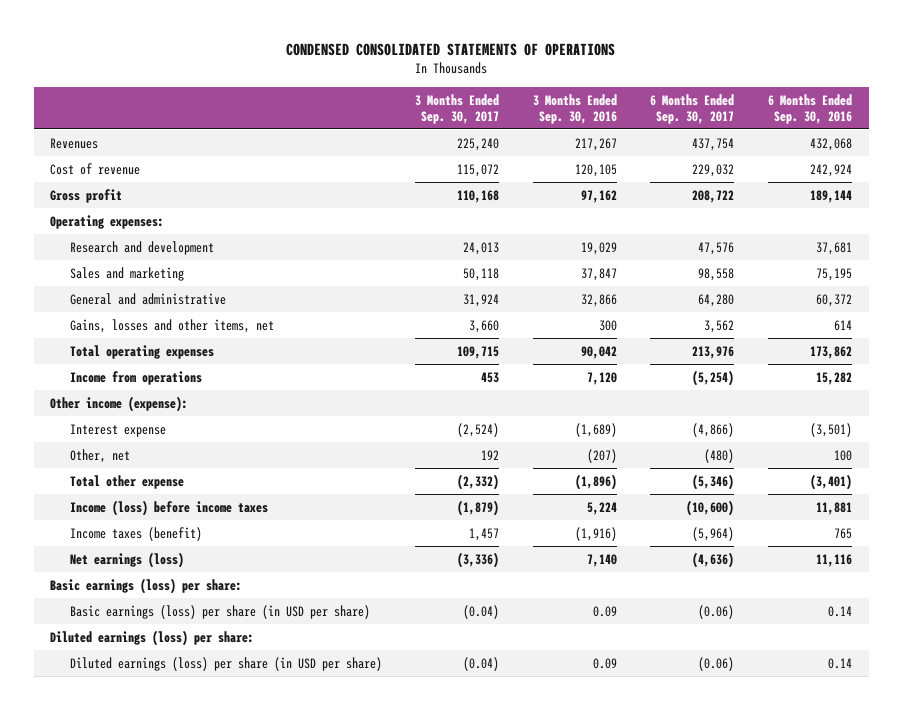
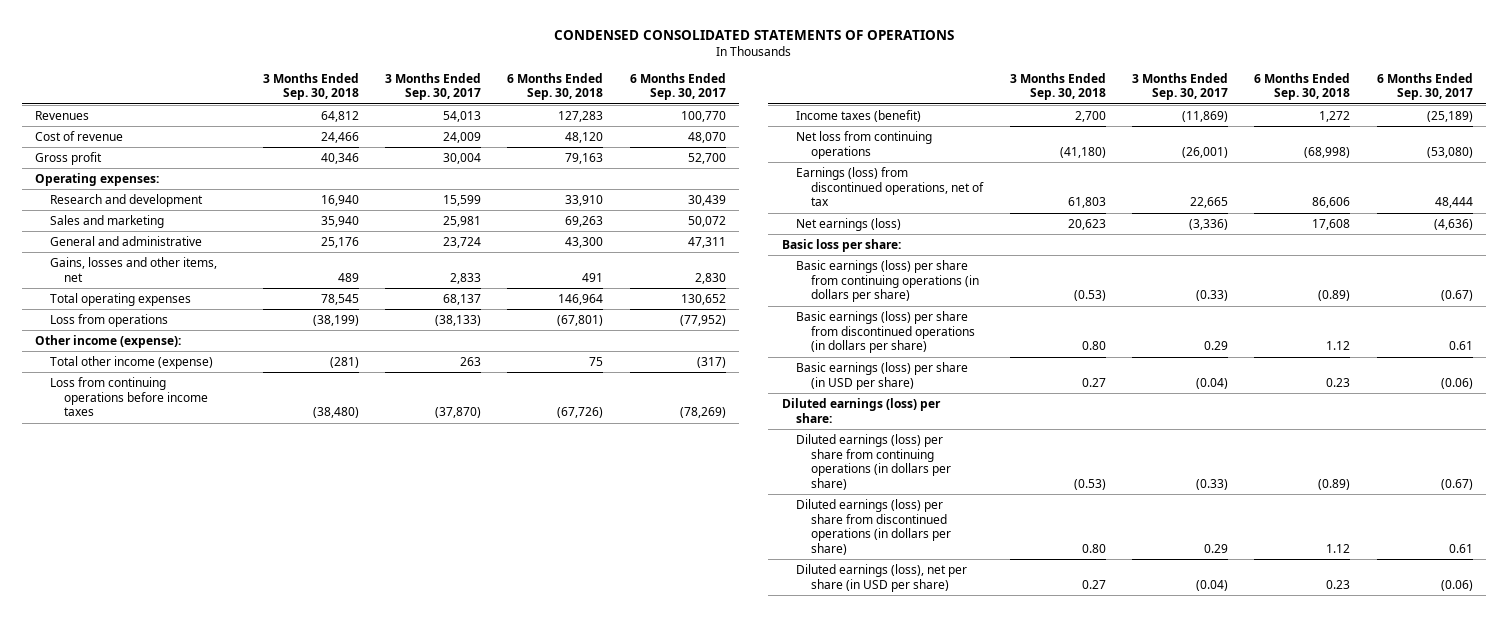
- | 3 Months Ended Sep. 30, 2017 | 3 Months Ended Sep. 30, 2016 | 6 Months Ended Sep. 30, 2017 | 6 Months Ended Sep. 30, 2016
+ | 3 Months Ended Sep. 30, 2018 | 3 Months Ended Sep. 30, 2017 | 6 Months Ended Sep. 30, 2018 | 6 Months Ended Sep. 30, 2017
- Revenues | 225,240 | 217,267 | 437,754 | 432,068
- Cost of revenue | 115,072 | 120,105 | 229,032 | 242,924
- Gross profit | 110,168 | 97,162 | 208,722 | 189,144
+ Revenues | 64,812 | 54,013 | 127,283 | 100,770
+ Cost of revenue | 24,466 | 24,009 | 48,120 | 48,070
+ Gross profit | 40,346 | 30,004 | 79,163 | 52,700
- Research and development | 24,013 | 19,029 | 47,576 | 37,681
- Sales and marketing | 50,118 | 37,847 | 98,558 | 75,195
- General and administrative | 31,924 | 32,866 | 64,280 | 60,372
- Gains, losses and other items, net | 3,660 | 300 | 3,562 | 614
- Total operating expenses | 109,715 | 90,042 | 213,976 | 173,862
- Income from operations | 453 | 7,120 | (5,254) | 15,282
+ Research and development | 16,940 | 15,599 | 33,910 | 30,439
+ Sales and marketing | 35,940 | 25,981 | 69,263 | 50,072
+ General and administrative | 25,176 | 23,724 | 43,300 | 47,311
+ Gains, losses and other items, net | 489 | 2,833 | 491 | 2,830
+ Total operating expenses | 78,545 | 68,137 | 146,964 | 130,652
+ Loss from operations | (38,199) | (38,133) | (67,801) | (77,952)
- Interest expense | (2,524) | (1,689) | (4,866) | (3,501)
- Other, net | 192 | (207) | (480) | 100
- Total other expense | (2,332) | (1,896) | (5,346) | (3,401)
- Income (loss) before income taxes | (1,879) | 5,224 | (10,600) | 11,881
- Income taxes (benefit) | 1,457 | (1,916) | (5,964) | 765
+ Total other income (expense) | (281) | 263 | 75 | (317)
+ Loss from continuing operations before income taxes | (38,480) | (37,870) | (67,726) | (78,269)
+ Income taxes (benefit) | 2,700 | (11,869) | 1,272 | (25,189)
+ Net loss from continuing operations | (41,180) | (26,001) | (68,998) | (53,080)
+ Earnings (loss) from discontinued operations, net of tax | 61,803 | 22,665 | 86,606 | 48,444
- Basic earnings (loss) per share:
+ Basic loss per share:
+ Basic earnings (loss) per share from continuing operations (in dollars per share) | (0.53) | (0.33) | (0.89) | (0.67)
+ Basic earnings (loss) per share from discontinued operations (in dollars per share) | 0.80 | 0.29 | 1.12 | 0.61
- Diluted earnings (loss) per share (in USD per share) | (0.04) | 0.09 | (0.06) | 0.14
+ Diluted earnings (loss) per share from continuing operations (in dollars per share) | (0.53) | (0.33) | (0.89) | (0.67)
+ Diluted earnings (loss) per share from discontinued operations (in dollars per share) | 0.80 | 0.29 | 1.12 | 0.61
+ Diluted earnings (loss), net per share (in USD per share) | 0.27 | (0.04) | 0.23 | (0.06)

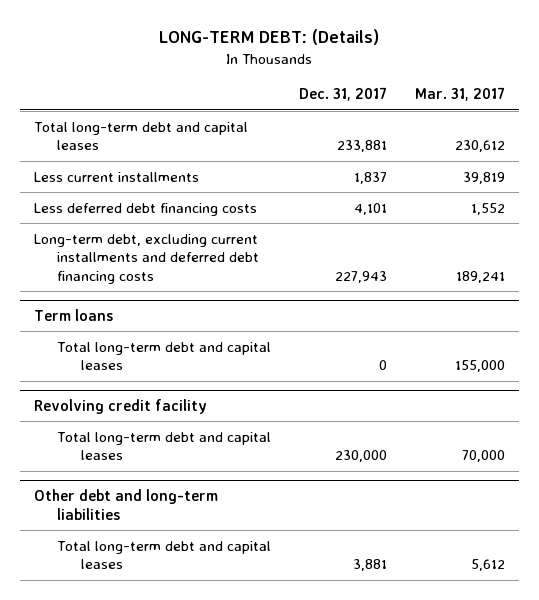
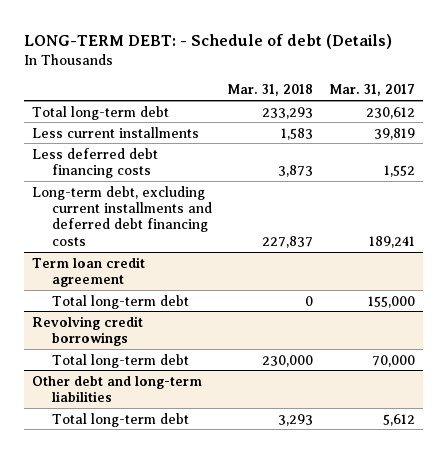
- LONG-TERM DEBT: (Details)
+ LONG-TERM DEBT: - Schedule of debt (Details)
- | Dec. 31, 2017 | Mar. 31, 2017
+ | Mar. 31, 2018 | Mar. 31, 2017
- Total long-term debt and capital leases | 233,881 | 230,612
+ Total long-term debt | 233,293 | 230,612
- Term loans
- Total long-term debt and capital leases | 0 | 155,000
- Revolving credit facility
- Total long-term debt and capital leases | 230,000 | 70,000
+ Term loan credit agreement
+ Total long-term debt | 0 | 155,000
+ Revolving credit borrowings
+ Total long-term debt | 230,000 | 70,000
@ Other debt and long-term liabilities
- Total long-term debt and capital leases | 3,881 | 5,612
+ Total long-term debt | 3,293 | 5,612

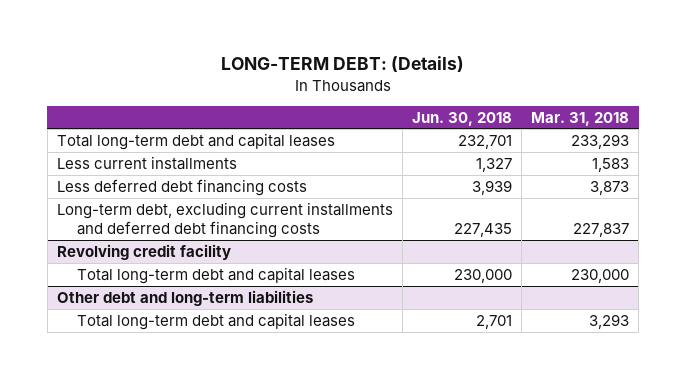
- LONG-TERM DEBT: - Schedule of debt (Details)
+ LONG-TERM DEBT: (Details)
- | Mar. 31, 2018 | Mar. 31, 2017
+ | Jun. 30, 2018 | Mar. 31, 2018
- Total long-term debt | 233,293 | 230,612
+ Total long-term debt and capital leases | 232,701 | 233,293
- Term loan credit agreement
- Total long-term debt | 0 | 155,000
- Revolving credit borrowings
- Total long-term debt | 230,000 | 70,000
+ Revolving credit facility
+ Total long-term debt and capital leases | 230,000 | 230,000
@ Other debt and long-term liabilities
- Total long-term debt | 3,293 | 5,612
+ Total long-term debt and capital leases | 2,701 | 3,293

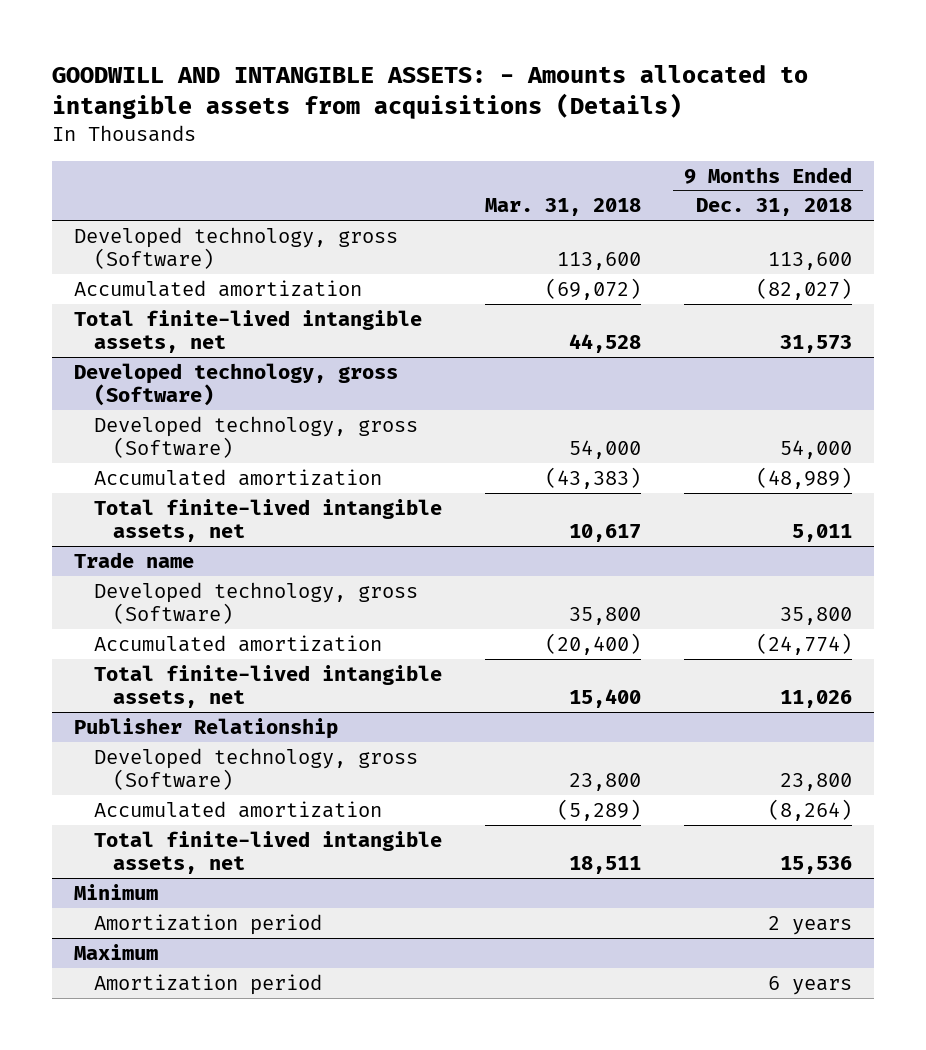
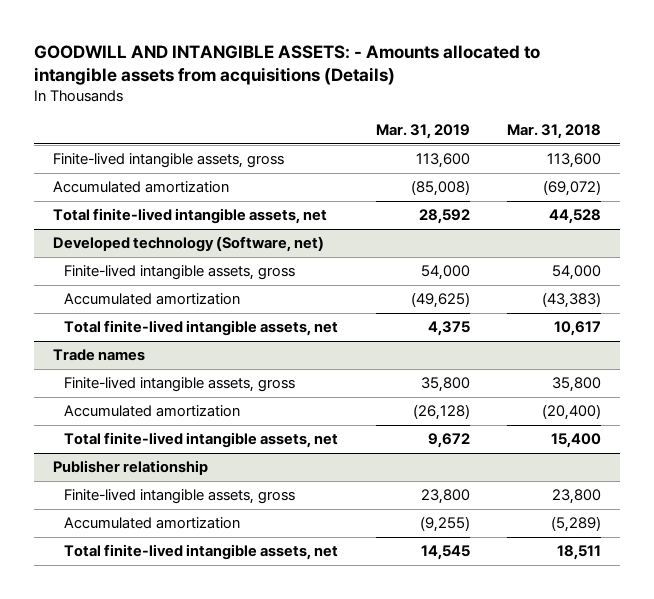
- | Mar. 31, 2018 | 9 Months Ended Dec. 31, 2018
+ | Mar. 31, 2019 | Mar. 31, 2018
- Developed technology, gross (Software) | 113,600 | 113,600
+ Finite-lived intangible assets, gross | 113,600 | 113,600
- Developed technology, gross (Software)
- Developed technology, gross (Software) | 54,000 | 54,000
+ Developed technology (Software, net)
+ Finite-lived intangible assets, gross | 54,000 | 54,000
- Trade name
- Developed technology, gross (Software) | 35,800 | 35,800
+ Trade names
+ Finite-lived intangible assets, gross | 35,800 | 35,800
- Publisher Relationship
- Developed technology, gross (Software) | 23,800 | 23,800
+ Publisher relationship
+ Finite-lived intangible assets, gross | 23,800 | 23,800
- Minimum
- Amortization period | | 2 years
- Maximum
- Amortization period | | 6 years

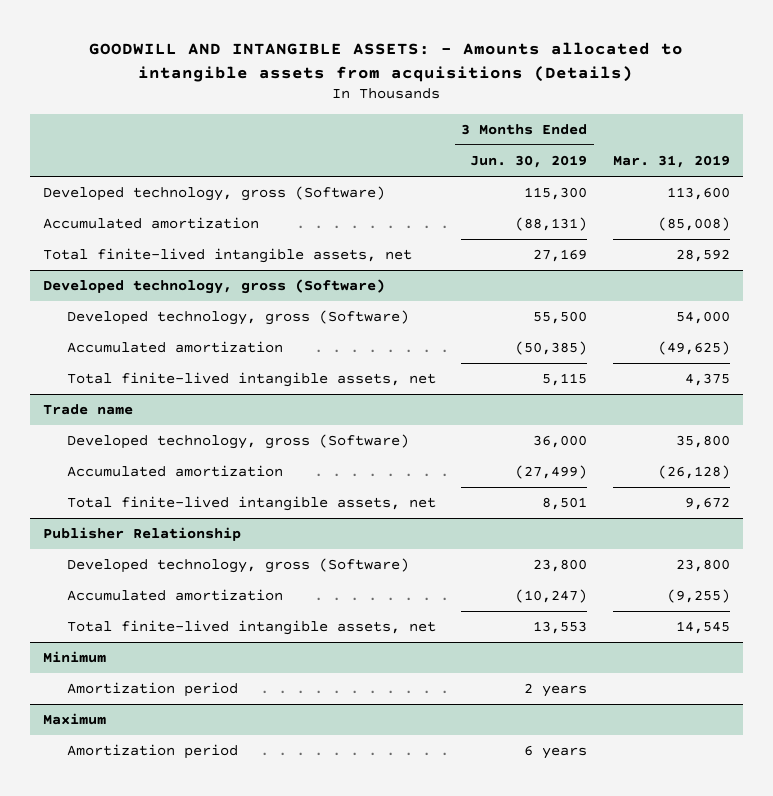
- | Mar. 31, 2019 | Mar. 31, 2018
+ | 3 Months Ended Jun. 30, 2019 | Mar. 31, 2019
- Finite-lived intangible assets, gross | 113,600 | 113,600
+ Developed technology, gross (Software) | 115,300 | 113,600
- Developed technology (Software, net)
- Finite-lived intangible assets, gross | 54,000 | 54,000
+ Developed technology, gross (Software)
+ Developed technology, gross (Software) | 55,500 | 54,000
- Trade names
- Finite-lived intangible assets, gross | 35,800 | 35,800
+ Trade name
+ Developed technology, gross (Software) | 36,000 | 35,800
- Publisher relationship
- Finite-lived intangible assets, gross | 23,800 | 23,800
+ Publisher Relationship
+ Developed technology, gross (Software) | 23,800 | 23,800
+ Minimum
+ Amortization period | 2 years |
+ Maximum
+ Amortization period | 6 years |

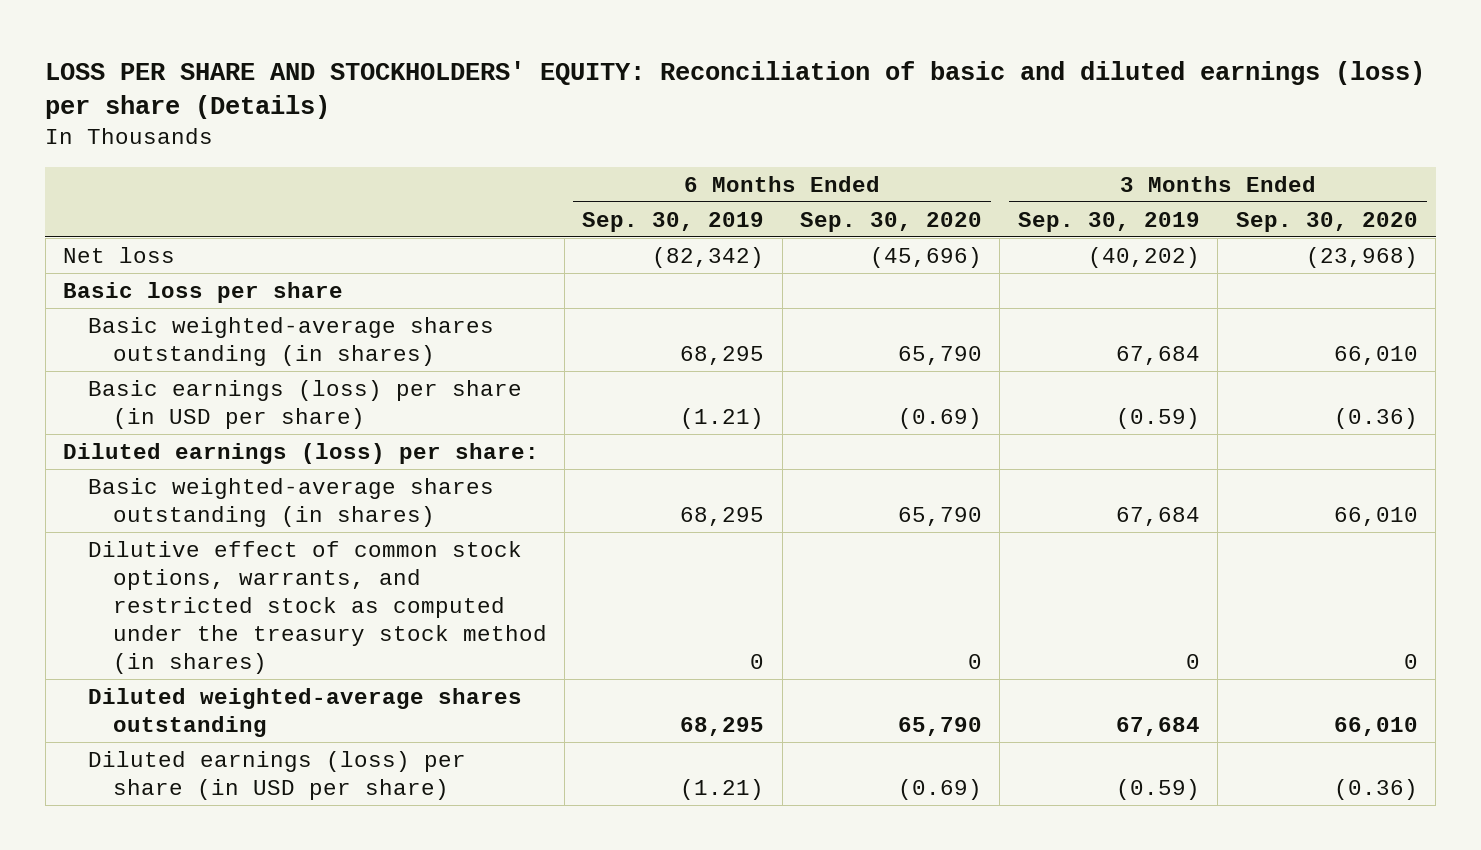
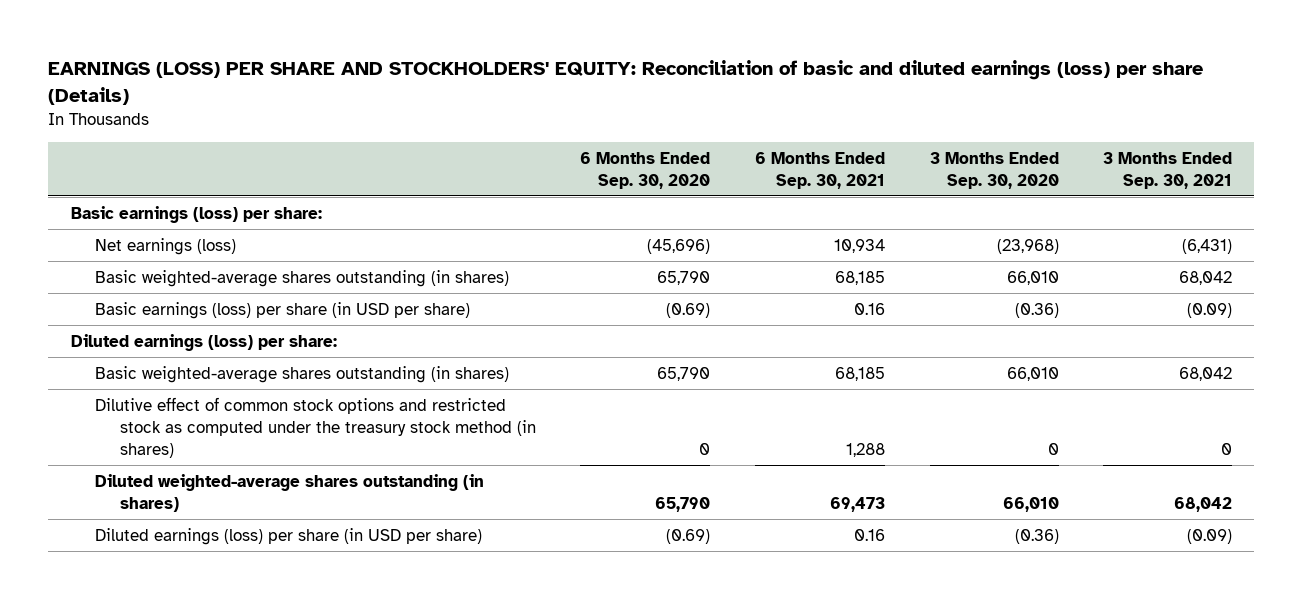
- LOSS PER SHARE AND STOCKHOLDERS' EQUITY: Reconciliation of basic and diluted earnings (loss) per share (Details)
+ EARNINGS (LOSS) PER SHARE AND STOCKHOLDERS' EQUITY: Reconciliation of basic and diluted earnings (loss) per share (Details)
- | 6 Months Ended Sep. 30, 2019 | 6 Months Ended Sep. 30, 2020 | 3 Months Ended Sep. 30, 2019 | 3 Months Ended Sep. 30, 2020
+ | 6 Months Ended Sep. 30, 2020 | 6 Months Ended Sep. 30, 2021 | 3 Months Ended Sep. 30, 2020 | 3 Months Ended Sep. 30, 2021
- Net loss | (82,342) | (45,696) | (40,202) | (23,968)
- Basic loss per share
+ Basic earnings (loss) per share:
+ Net earnings (loss) | (45,696) | 10,934 | (23,968) | (6,431)
- Dilutive effect of common stock options, warrants, and restricted stock as computed under the treasury stock method (in shares) | 0 | 0 | 0 | 0
- Diluted weighted-average shares outstanding | 68,295 | 65,790 | 67,684 | 66,010
+ Dilutive effect of common stock options and restricted stock as computed under the treasury stock method (in shares) | 0 | 1,288 | 0 | 0
+ Diluted weighted-average shares outstanding (in shares) | 65,790 | 69,473 | 66,010 | 68,042

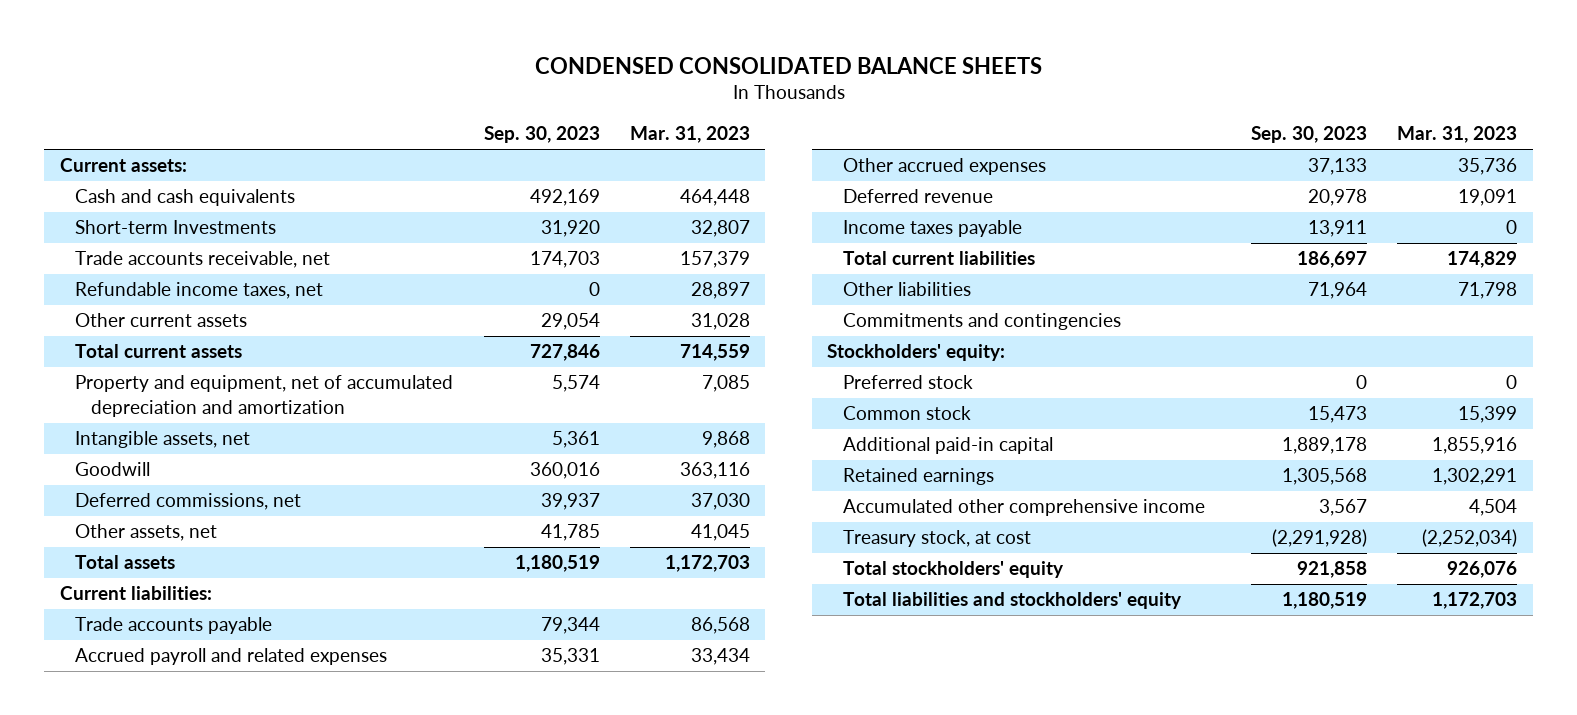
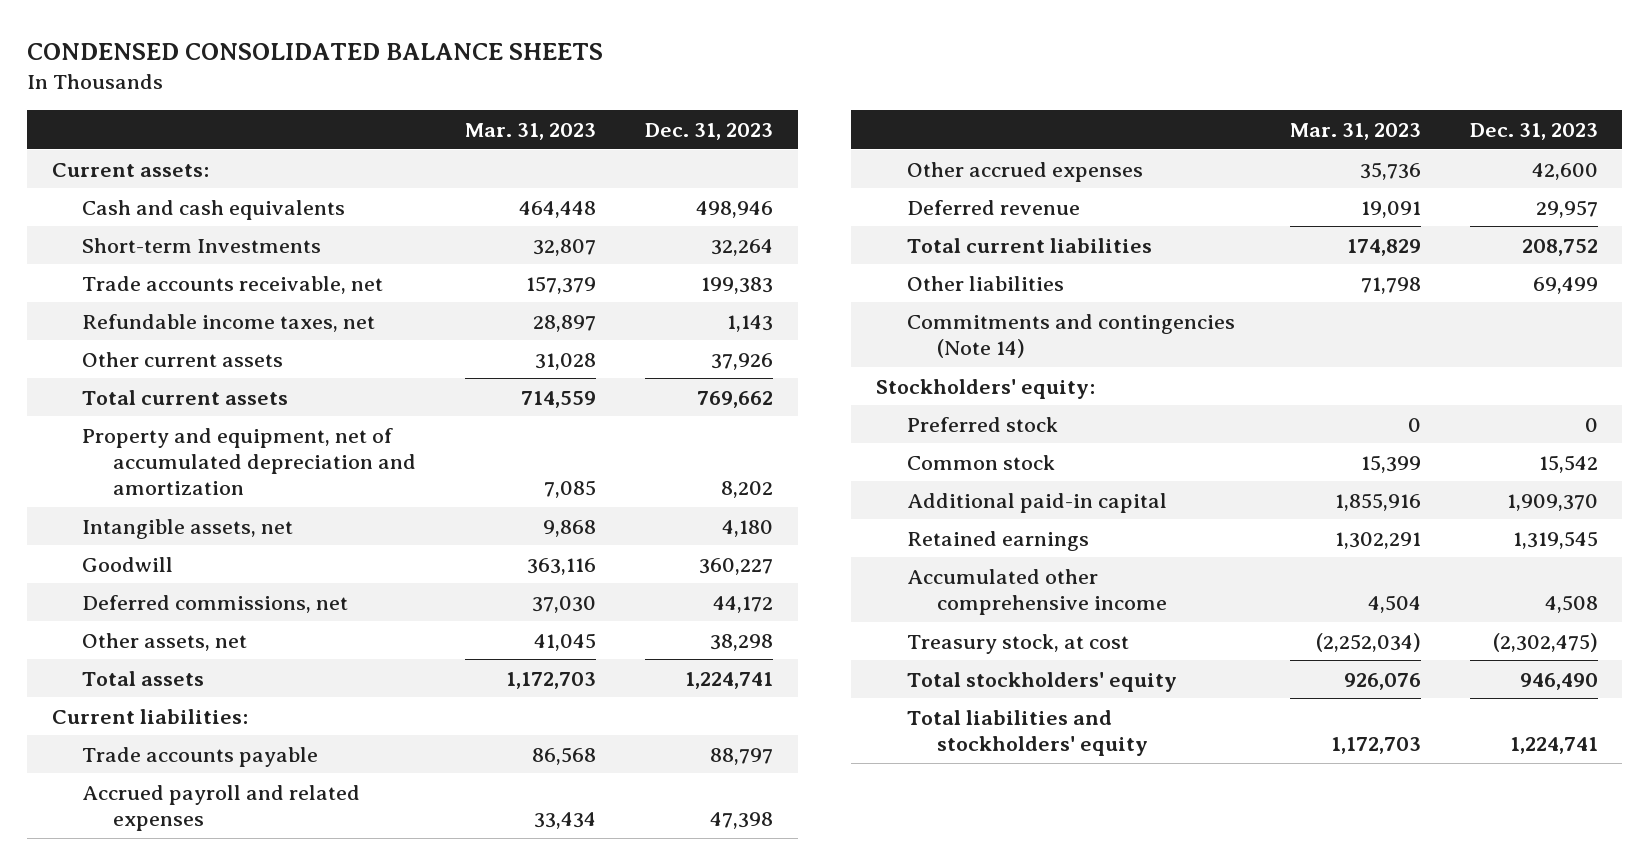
- | Sep. 30, 2023 | Mar. 31, 2023
+ | Mar. 31, 2023 | Dec. 31, 2023
- Income taxes payable | 13,911 | 0
- Commitments and contingencies
+ Commitments and contingencies (Note 14)

